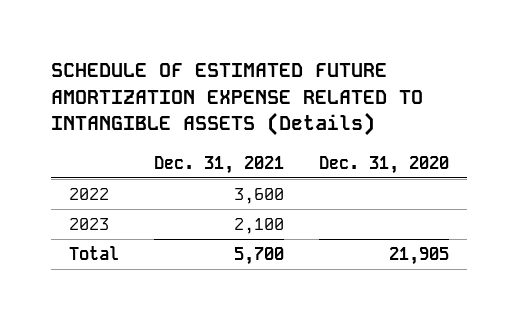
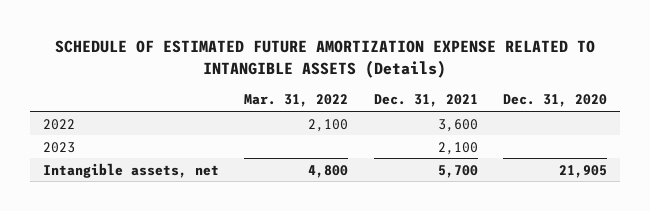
- | Dec. 31, 2021 | Dec. 31, 2020
+ | Mar. 31, 2022 | Dec. 31, 2021 | Dec. 31, 2020
- Total | 5,700 | 21,905
+ Intangible assets, net | 4,800 | 5,700 | 21,905

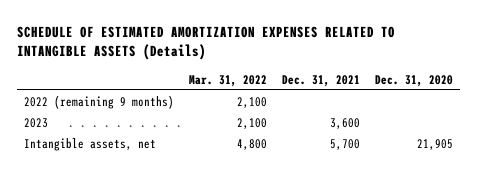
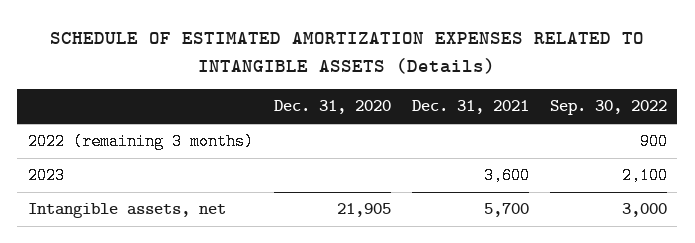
- | Mar. 31, 2022 | Dec. 31, 2021 | Dec. 31, 2020
+ | Dec. 31, 2020 | Dec. 31, 2021 | Sep. 30, 2022
- 2022 (remaining 9 months) | 2,100 | |
+ 2022 (remaining 3 months) | | | 900

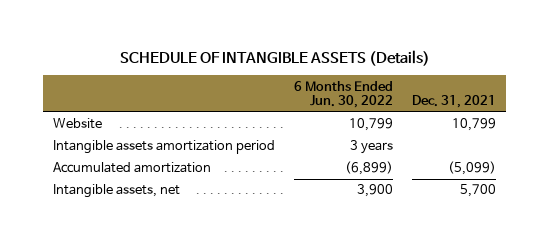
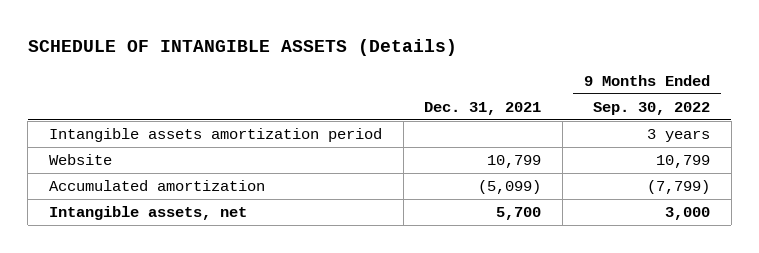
- | 6 Months Ended Jun. 30, 2022 | Dec. 31, 2021
+ | Dec. 31, 2021 | 9 Months Ended Sep. 30, 2022
moved down: Website | 10,799 | 10,799

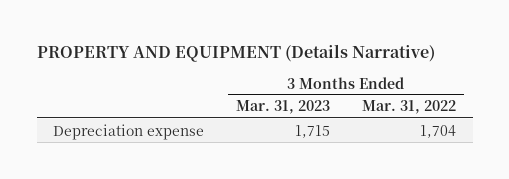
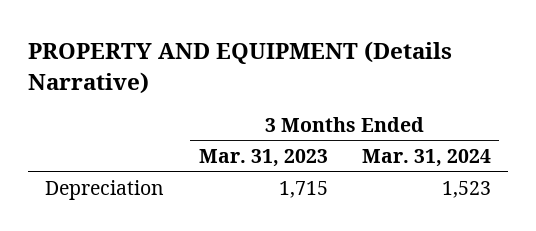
- | 3 Months Ended Mar. 31, 2023 | 3 Months Ended Mar. 31, 2022
+ | 3 Months Ended Mar. 31, 2023 | 3 Months Ended Mar. 31, 2024
- Depreciation expense | 1,715 | 1,704
+ Depreciation | 1,715 | 1,523

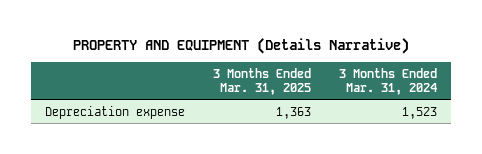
- | 3 Months Ended Mar. 31, 2023 | 3 Months Ended Mar. 31, 2024
+ | 3 Months Ended Mar. 31, 2025 | 3 Months Ended Mar. 31, 2024
- Depreciation | 1,715 | 1,523
+ Depreciation expense | 1,363 | 1,523

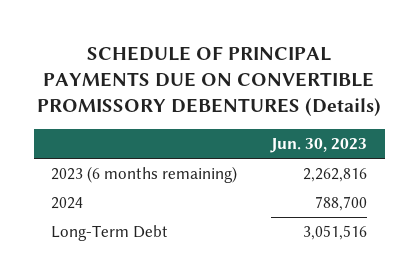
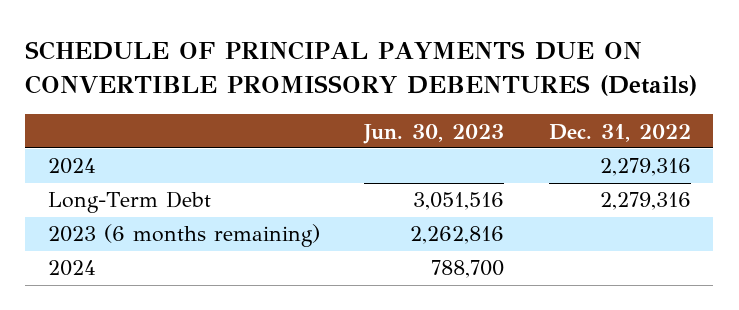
- | Jun. 30, 2023
+ | Jun. 30, 2023 | Dec. 31, 2022
+ 2024 | | 2,279,316
moved up: Long-Term Debt | 3,051,516 | 2,279,316

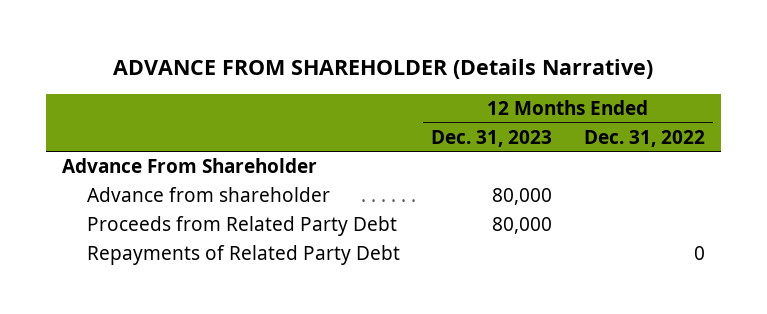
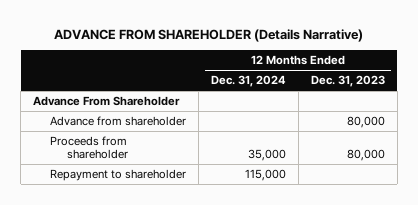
- | 12 Months Ended Dec. 31, 2023 | 12 Months Ended Dec. 31, 2022
+ | 12 Months Ended Dec. 31, 2024 | 12 Months Ended Dec. 31, 2023
- Proceeds from Related Party Debt | 80,000 |
- Repayments of Related Party Debt | | 0
+ Proceeds from shareholder | 35,000 | 80,000
+ Repayment to shareholder | 115,000 |

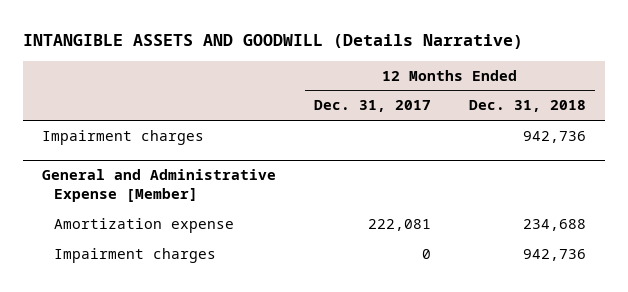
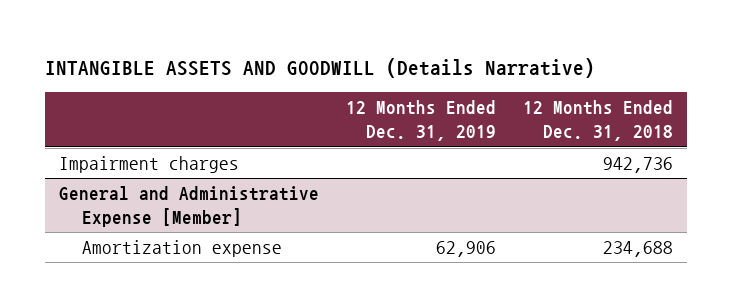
- | 12 Months Ended Dec. 31, 2017 | 12 Months Ended Dec. 31, 2018
+ | 12 Months Ended Dec. 31, 2019 | 12 Months Ended Dec. 31, 2018
@ General and Administrative Expense [Member]
- Impairment charges | 0 | 942,736

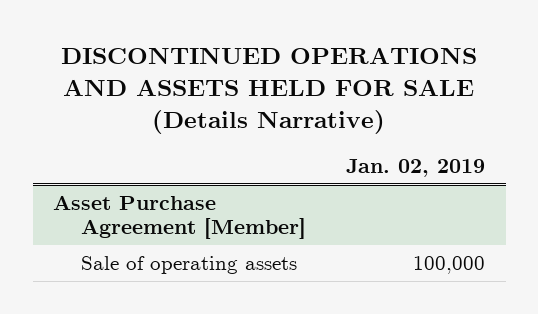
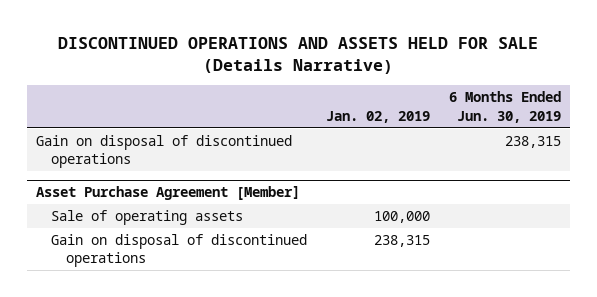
- | Jan. 02, 2019
+ | Jan. 02, 2019 | 6 Months Ended Jun. 30, 2019
+ Gain on disposal of discontinued operations | | 238,315
@ Asset Purchase Agreement [Member]
+ Gain on disposal of discontinued operations | 238,315 |

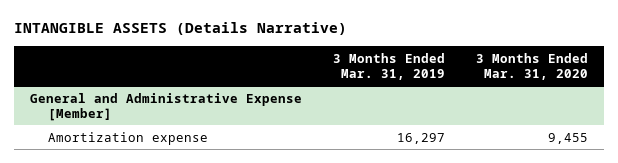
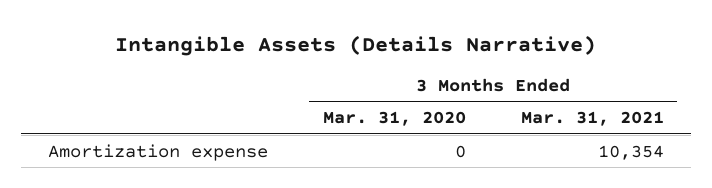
- INTANGIBLE ASSETS (Details Narrative)
+ Intangible Assets (Details Narrative)
- | 3 Months Ended Mar. 31, 2019 | 3 Months Ended Mar. 31, 2020
+ | 3 Months Ended Mar. 31, 2020 | 3 Months Ended Mar. 31, 2021
- General and Administrative Expense [Member]
- Amortization expense | 16,297 | 9,455
+ Amortization expense | 0 | 10,354

